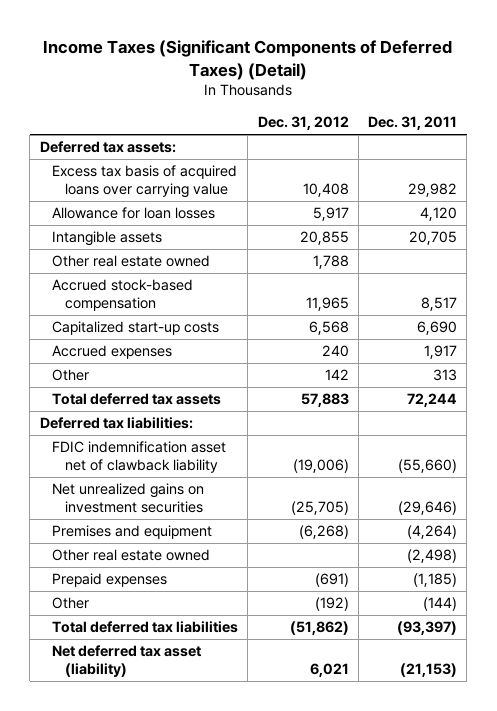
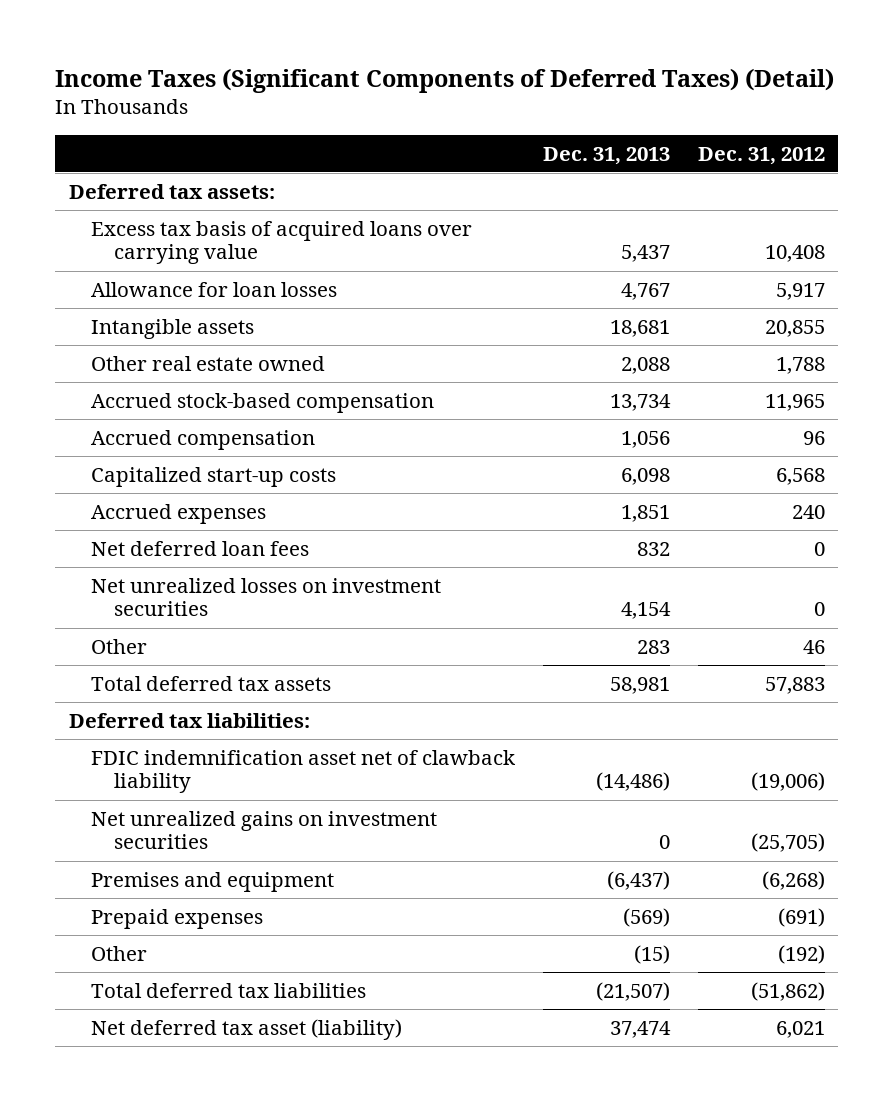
- | Dec. 31, 2012 | Dec. 31, 2011
+ | Dec. 31, 2013 | Dec. 31, 2012
+ Accrued compensation | 1,056 | 96
- Other | 142 | 313
+ Net deferred loan fees | 832 | 0
+ Net unrealized losses on investment securities | 4,154 | 0
+ Other | 283 | 46
- Other real estate owned | | (2,498)

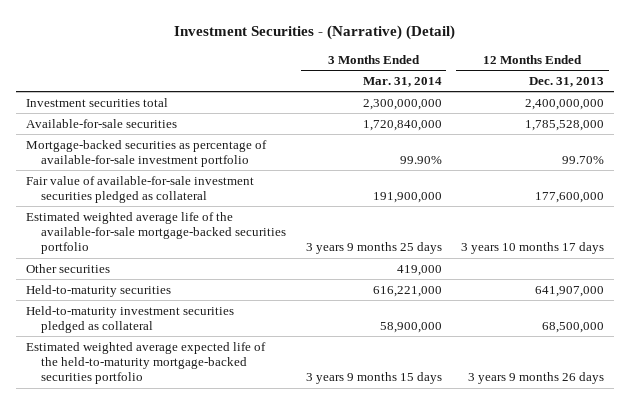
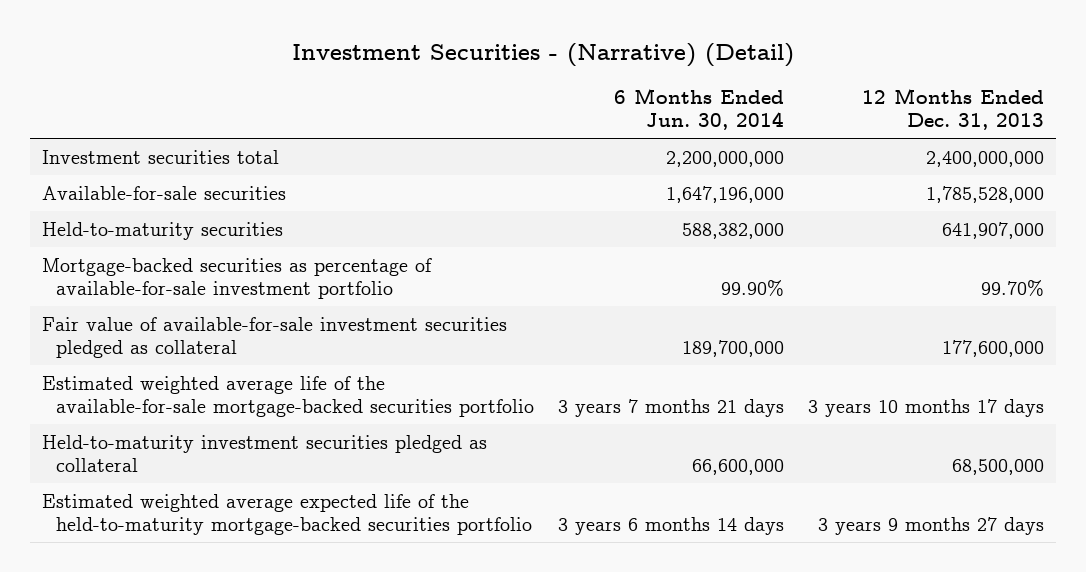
- | 3 Months Ended Mar. 31, 2014 | 12 Months Ended Dec. 31, 2013
+ | 6 Months Ended Jun. 30, 2014 | 12 Months Ended Dec. 31, 2013
moved up: Held-to-maturity securities | 588,382,000 | 641,907,000
- Other securities | 419,000 |
- Estimated weighted average expected life of the held-to-maturity mortgage-backed securities portfolio | 3 years 9 months 15 days | 3 years 9 months 26 days
+ Estimated weighted average expected life of the held-to-maturity mortgage-backed securities portfolio | 3 years 6 months 14 days | 3 years 9 months 27 days

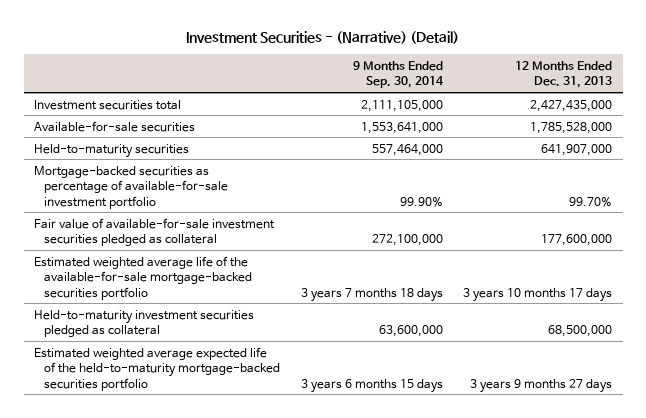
- | 6 Months Ended Jun. 30, 2014 | 12 Months Ended Dec. 31, 2013
+ | 9 Months Ended Sep. 30, 2014 | 12 Months Ended Dec. 31, 2013
- Investment securities total | 2,200,000,000 | 2,400,000,000
+ Investment securities total | 2,111,105,000 | 2,427,435,000

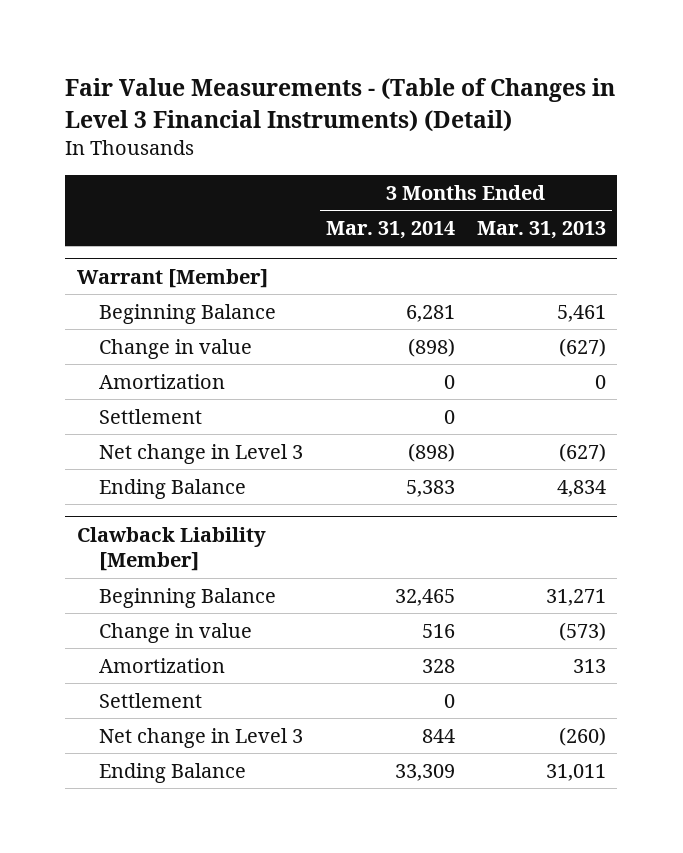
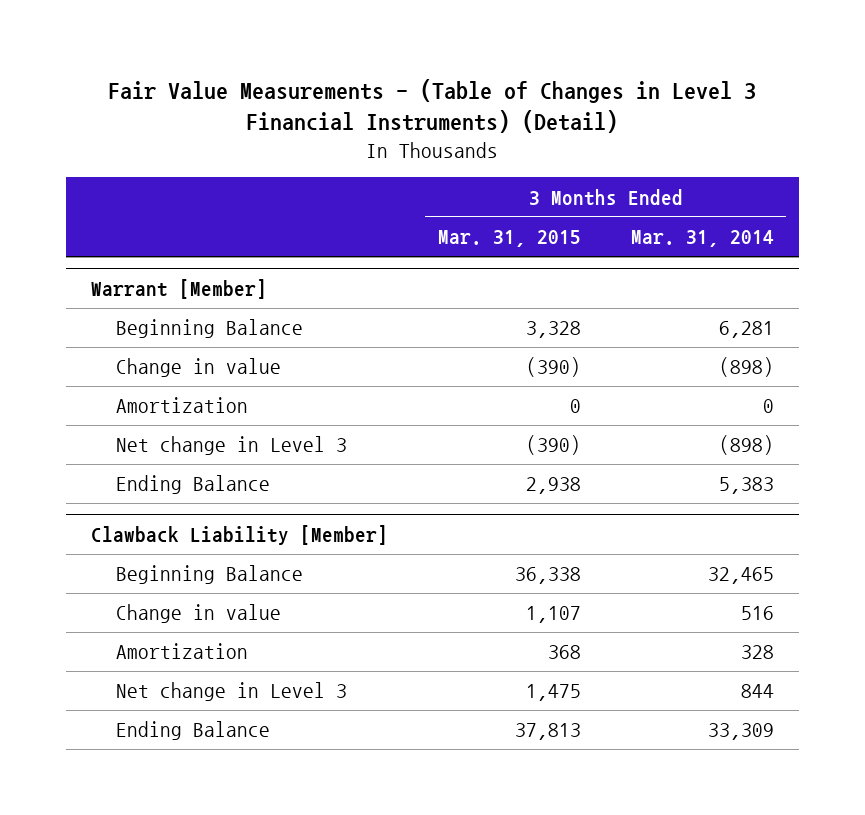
- | 3 Months Ended Mar. 31, 2014 | 3 Months Ended Mar. 31, 2013
+ | 3 Months Ended Mar. 31, 2015 | 3 Months Ended Mar. 31, 2014
@ Warrant [Member]
- Settlement | 0 |
@ Clawback Liability [Member]
- Settlement | 0 |

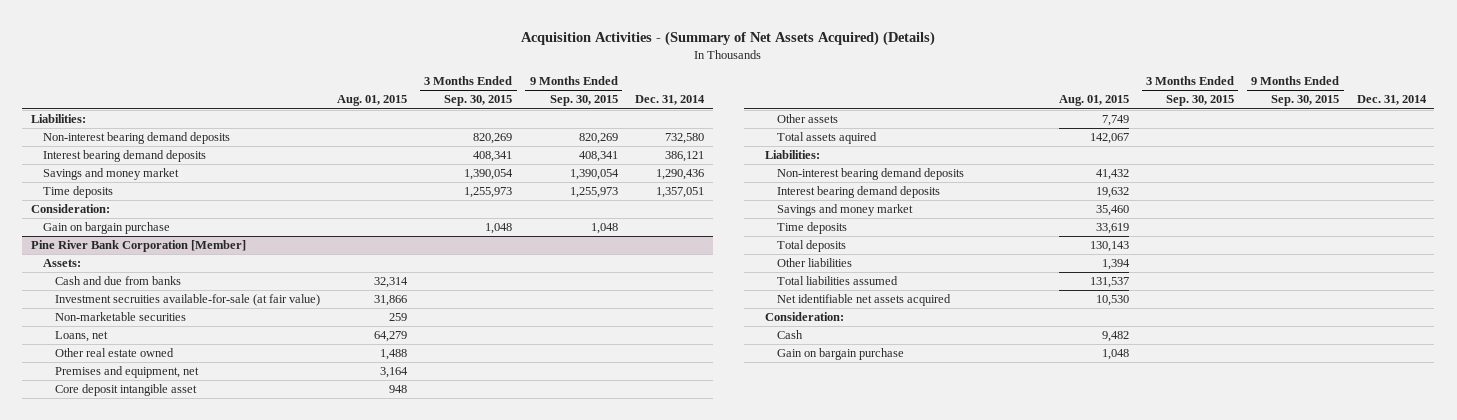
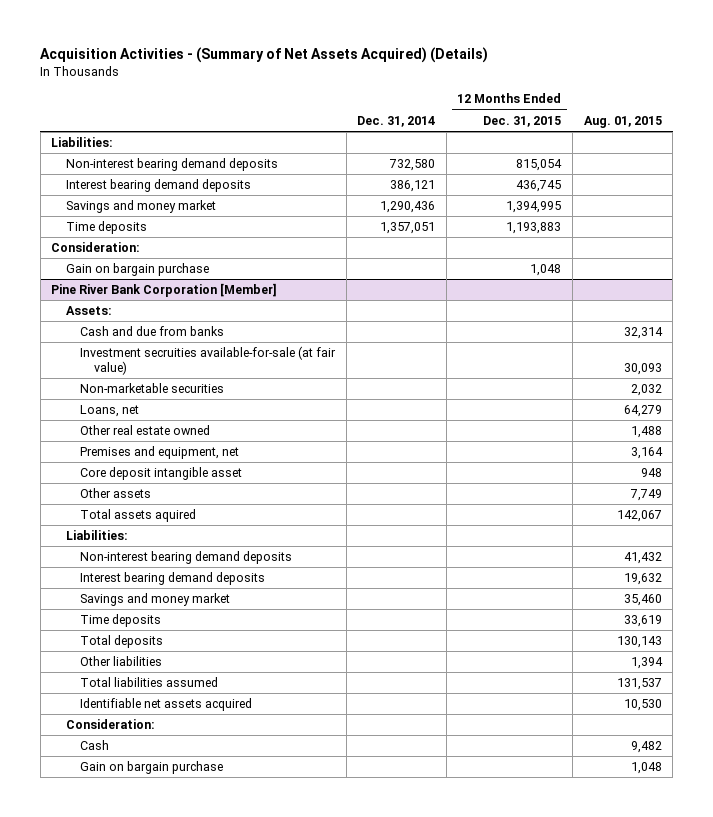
- | Aug. 01, 2015 | 3 Months Ended Sep. 30, 2015 | 9 Months Ended Sep. 30, 2015 | Dec. 31, 2014
+ | Dec. 31, 2014 | 12 Months Ended Dec. 31, 2015 | Aug. 01, 2015
@ Pine River Bank Corporation [Member]
- Investment secruities available-for-sale (at fair value) | 31,866 | | |
- Non-marketable securities | 259 | | |
+ Investment secruities available-for-sale (at fair value) | | | 30,093
+ Non-marketable securities | | | 2,032
- Net identifiable net assets acquired | 10,530 | | |
+ Identifiable net assets acquired | | | 10,530

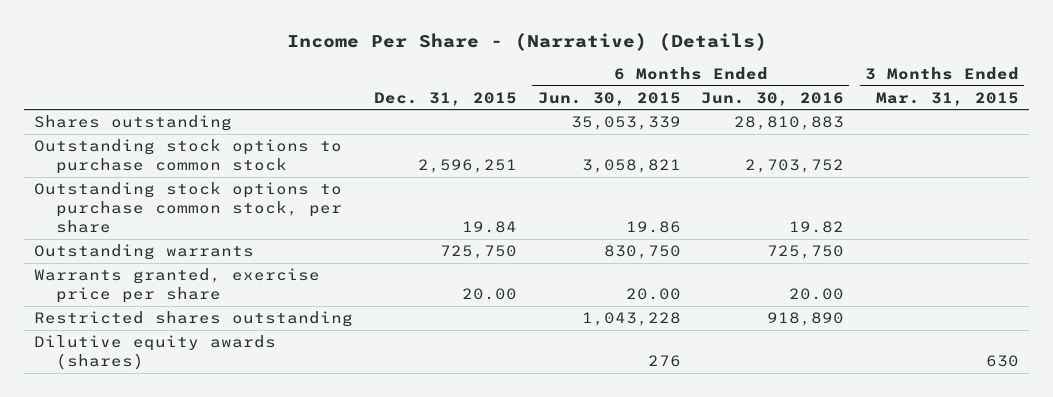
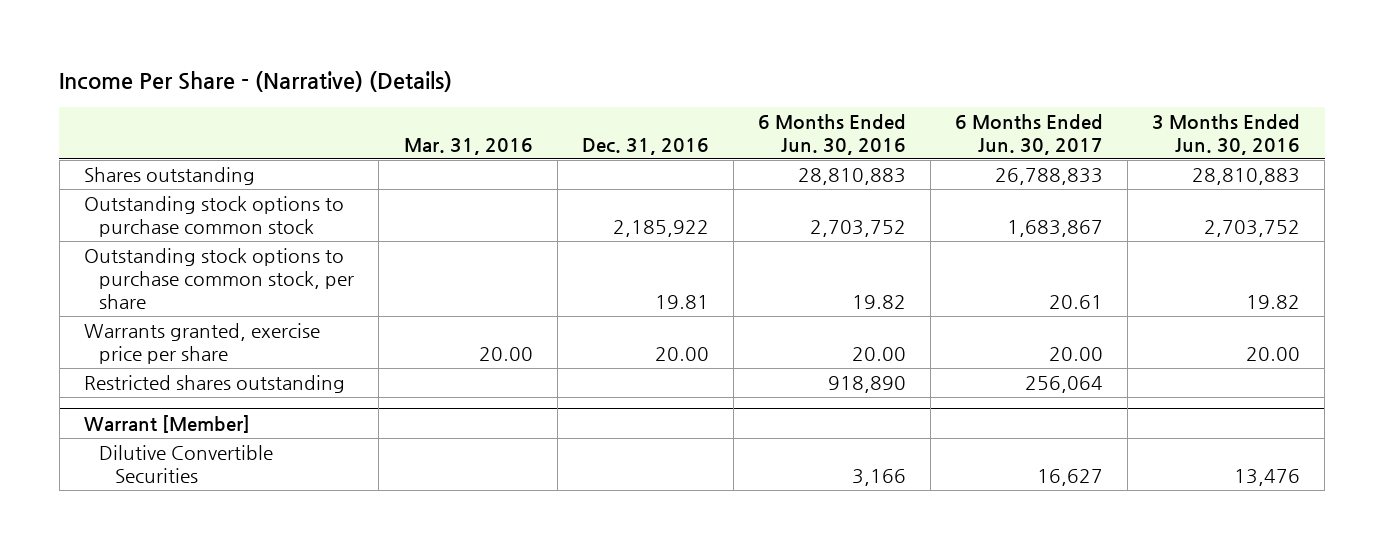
- | Dec. 31, 2015 | 6 Months Ended Jun. 30, 2015 | 6 Months Ended Jun. 30, 2016 | 3 Months Ended Mar. 31, 2015
+ | Mar. 31, 2016 | Dec. 31, 2016 | 6 Months Ended Jun. 30, 2016 | 6 Months Ended Jun. 30, 2017 | 3 Months Ended Jun. 30, 2016
- Outstanding warrants | 725,750 | 830,750 | 725,750 |
- Dilutive equity awards (shares) | | 276 | | 630
+ Warrant [Member]
+ Dilutive Convertible Securities | | | 3,166 | 16,627 | 13,476

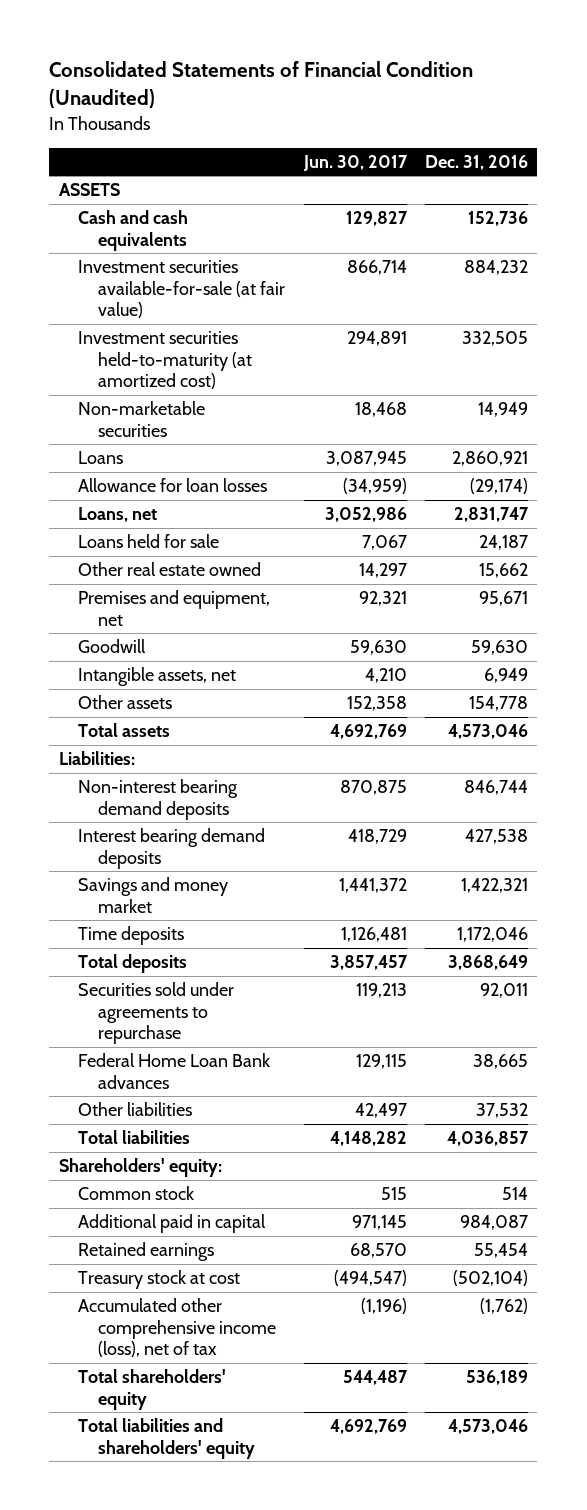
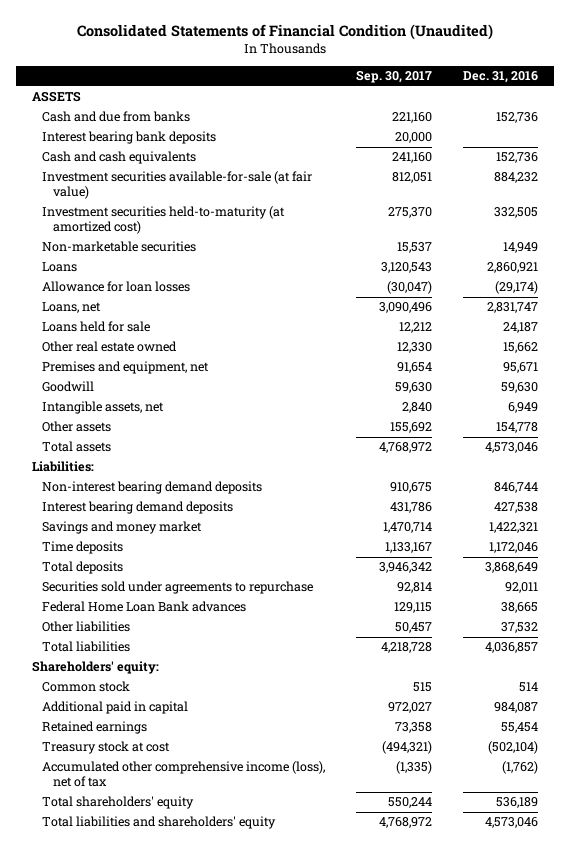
- | Jun. 30, 2017 | Dec. 31, 2016
+ | Sep. 30, 2017 | Dec. 31, 2016
+ Cash and due from banks | 221,160 | 152,736
+ Interest bearing bank deposits | 20,000 |

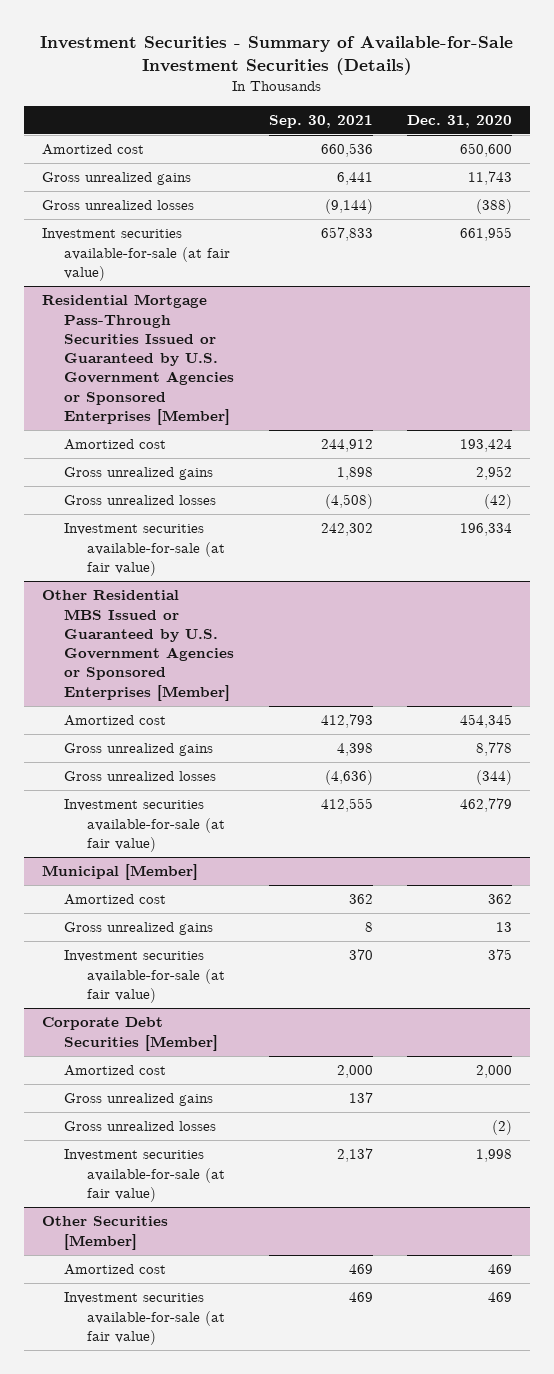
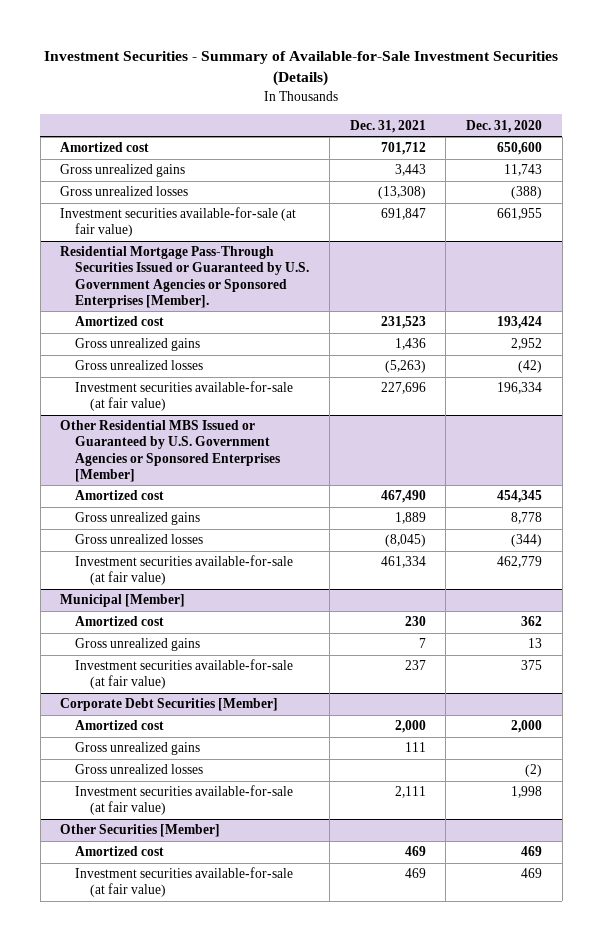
- | Sep. 30, 2021 | Dec. 31, 2020
+ | Dec. 31, 2021 | Dec. 31, 2020
- Residential Mortgage Pass-Through Securities Issued or Guaranteed by U.S. Government Agencies or Sponsored Enterprises [Member]
+ Residential Mortgage Pass-Through Securities Issued or Guaranteed by U.S. Government Agencies or Sponsored Enterprises [Member].

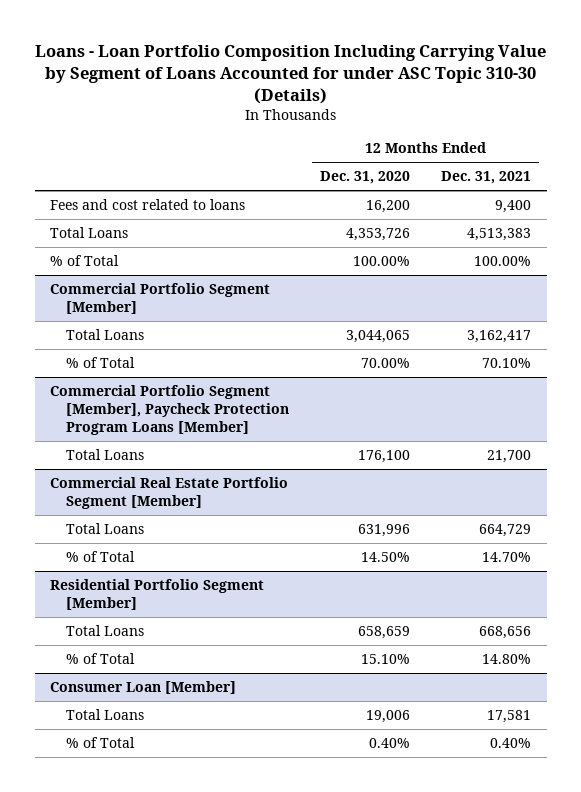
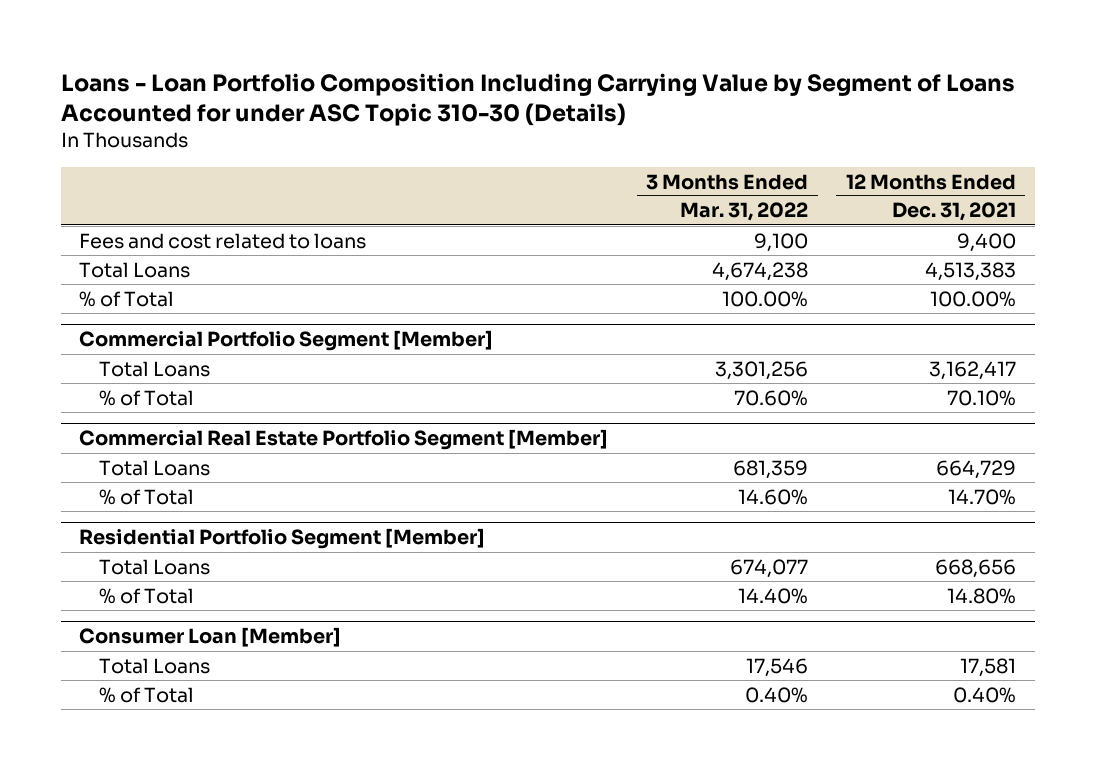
- | 12 Months Ended Dec. 31, 2020 | 12 Months Ended Dec. 31, 2021
+ | 3 Months Ended Mar. 31, 2022 | 12 Months Ended Dec. 31, 2021
- Commercial Portfolio Segment [Member], Paycheck Protection Program Loans [Member]
- Total Loans | 176,100 | 21,700

